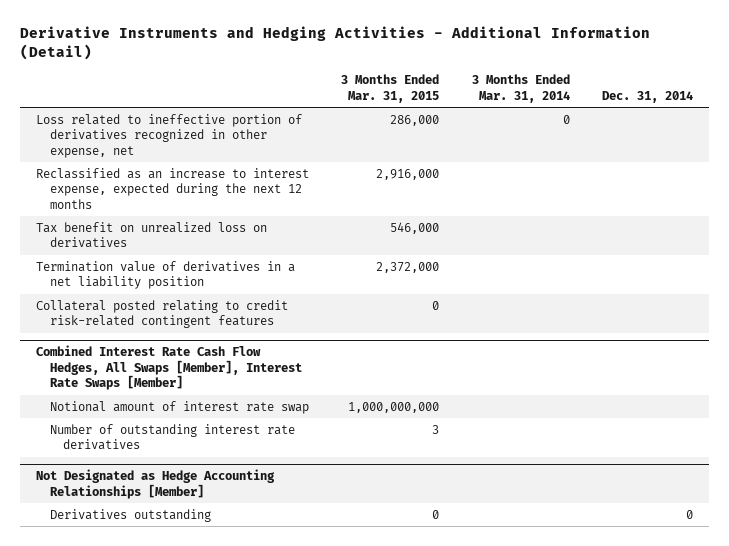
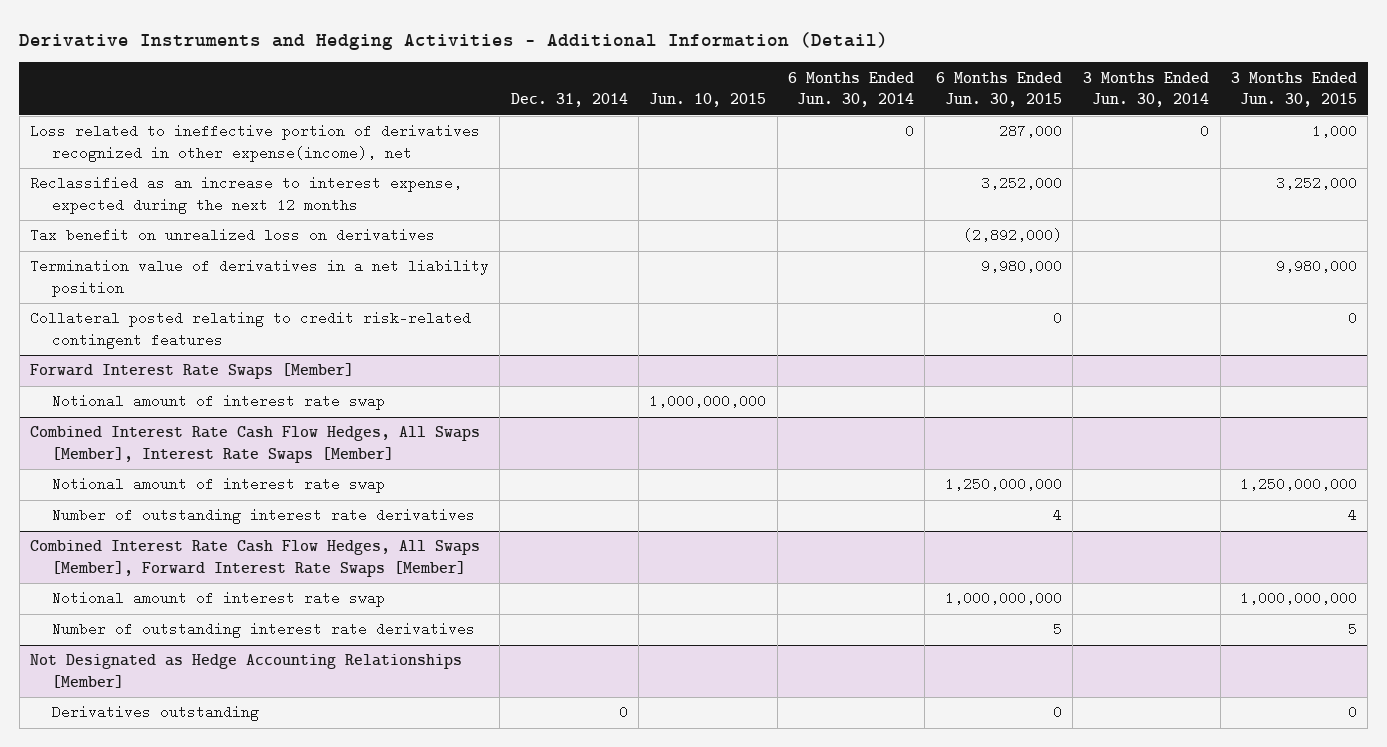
- | 3 Months Ended Mar. 31, 2015 | 3 Months Ended Mar. 31, 2014 | Dec. 31, 2014
+ | Dec. 31, 2014 | Jun. 10, 2015 | 6 Months Ended Jun. 30, 2014 | 6 Months Ended Jun. 30, 2015 | 3 Months Ended Jun. 30, 2014 | 3 Months Ended Jun. 30, 2015
- Loss related to ineffective portion of derivatives recognized in other expense, net | 286,000 | 0 |
+ Loss related to ineffective portion of derivatives recognized in other expense(income), net | | | 0 | 287,000 | 0 | 1,000
+ Forward Interest Rate Swaps [Member]
+ Notional amount of interest rate swap | | 1,000,000,000 | | | |
+ Combined Interest Rate Cash Flow Hedges, All Swaps [Member], Forward Interest Rate Swaps [Member]
+ Notional amount of interest rate swap | | | | 1,000,000,000 | | 1,000,000,000
+ Number of outstanding interest rate derivatives | | | | 5 | | 5

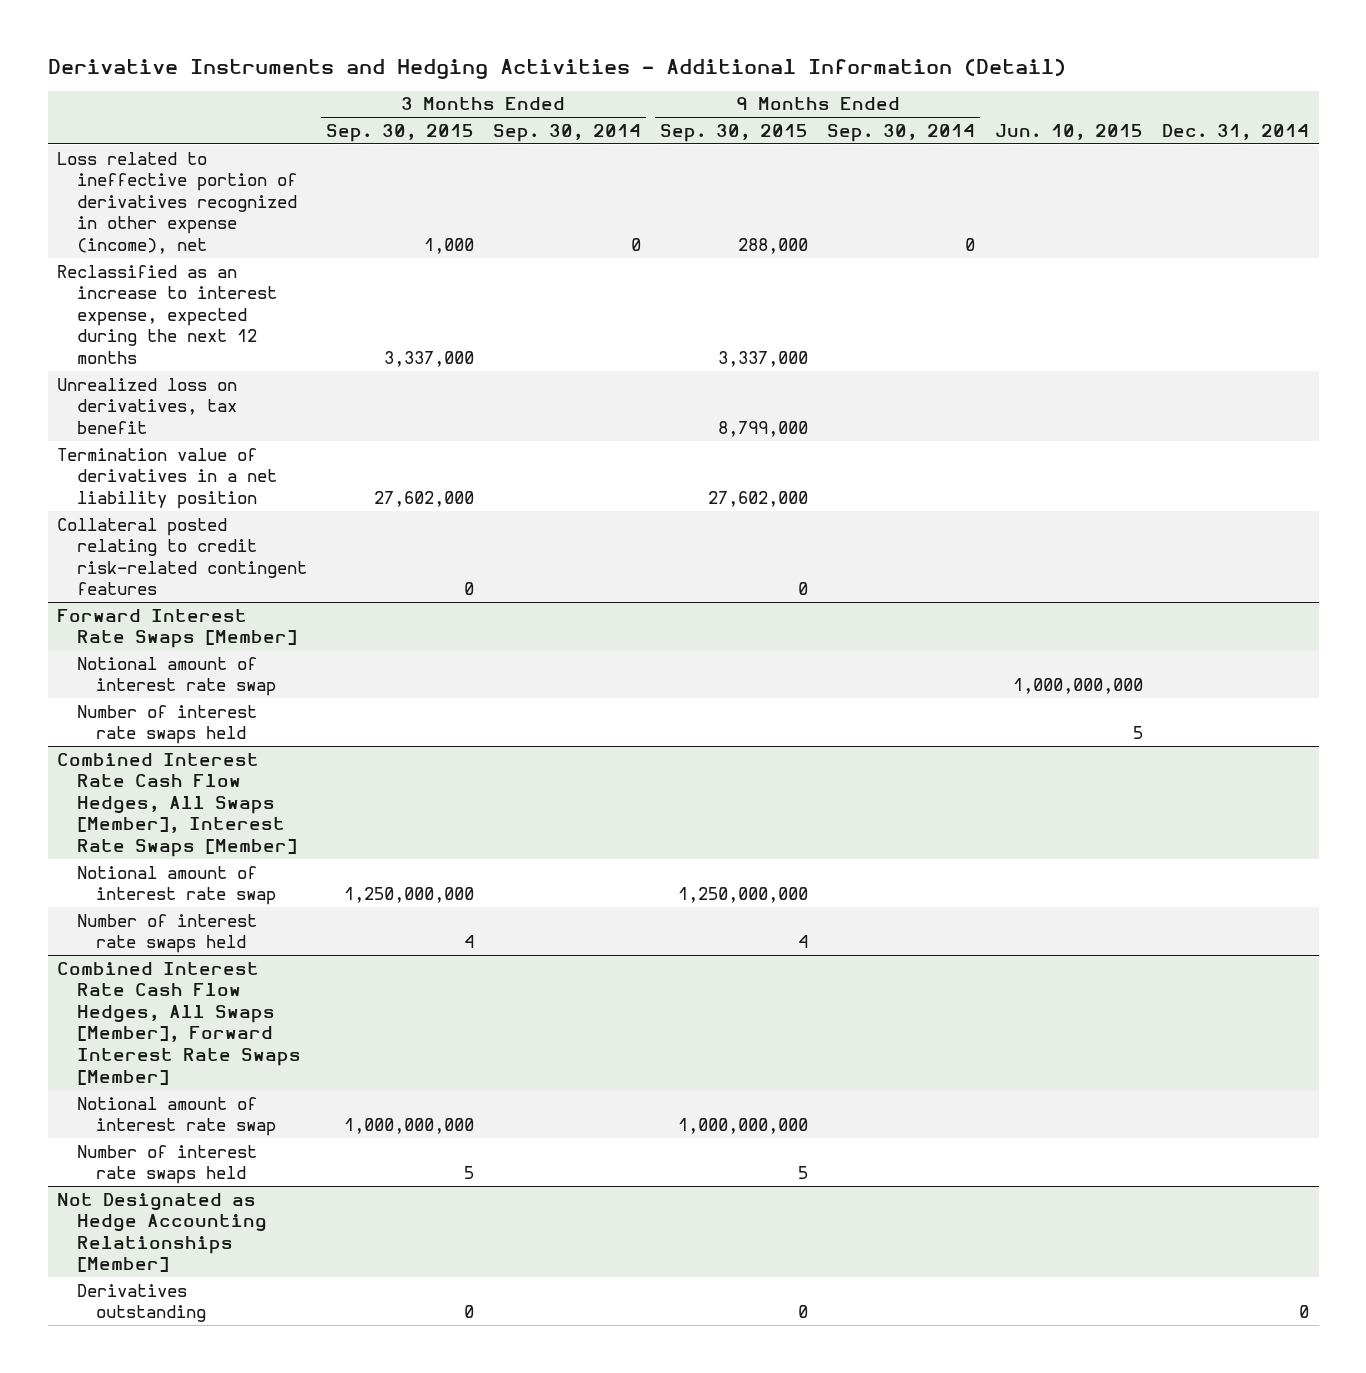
- | Dec. 31, 2014 | Jun. 10, 2015 | 6 Months Ended Jun. 30, 2014 | 6 Months Ended Jun. 30, 2015 | 3 Months Ended Jun. 30, 2014 | 3 Months Ended Jun. 30, 2015
+ | 3 Months Ended Sep. 30, 2015 | 3 Months Ended Sep. 30, 2014 | 9 Months Ended Sep. 30, 2015 | 9 Months Ended Sep. 30, 2014 | Jun. 10, 2015 | Dec. 31, 2014
- Loss related to ineffective portion of derivatives recognized in other expense(income), net | | | 0 | 287,000 | 0 | 1,000
+ Loss related to ineffective portion of derivatives recognized in other expense (income), net | 1,000 | 0 | 288,000 | 0 | |
- Tax benefit on unrealized loss on derivatives | | | | (2,892,000) | |
+ Unrealized loss on derivatives, tax benefit | | | 8,799,000 | | |
@ Forward Interest Rate Swaps [Member]
+ Number of interest rate swaps held | | | | | 5 |
@ Combined Interest Rate Cash Flow Hedges, All Swaps [Member], Interest Rate Swaps [Member]
- Number of outstanding interest rate derivatives | | | | 4 | | 4
+ Number of interest rate swaps held | 4 | | 4 | | |
@ Combined Interest Rate Cash Flow Hedges, All Swaps [Member], Forward Interest Rate Swaps [Member]
- Number of outstanding interest rate derivatives | | | | 5 | | 5
+ Number of interest rate swaps held | 5 | | 5 | | |

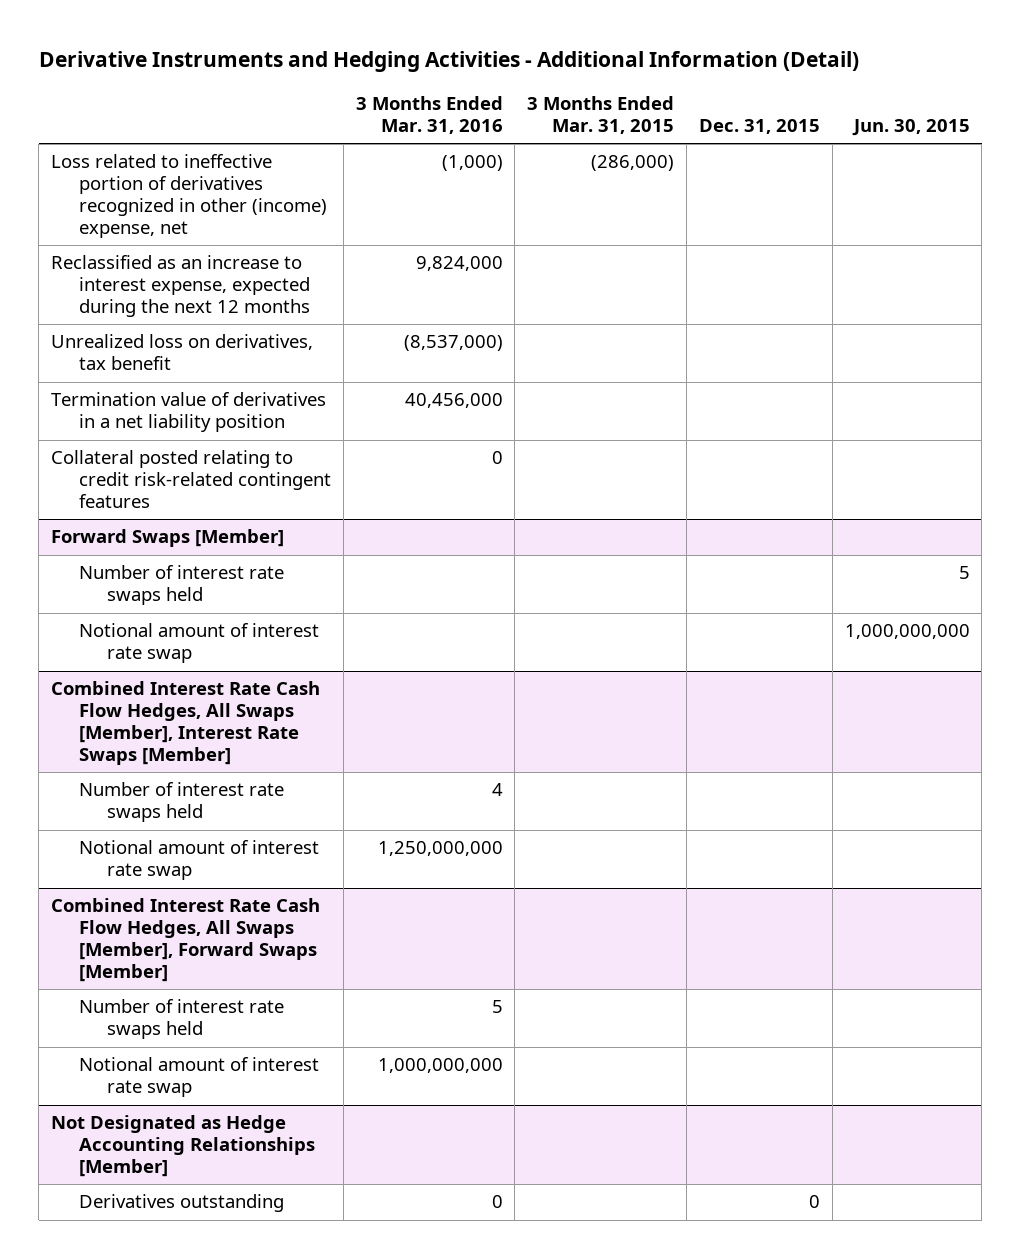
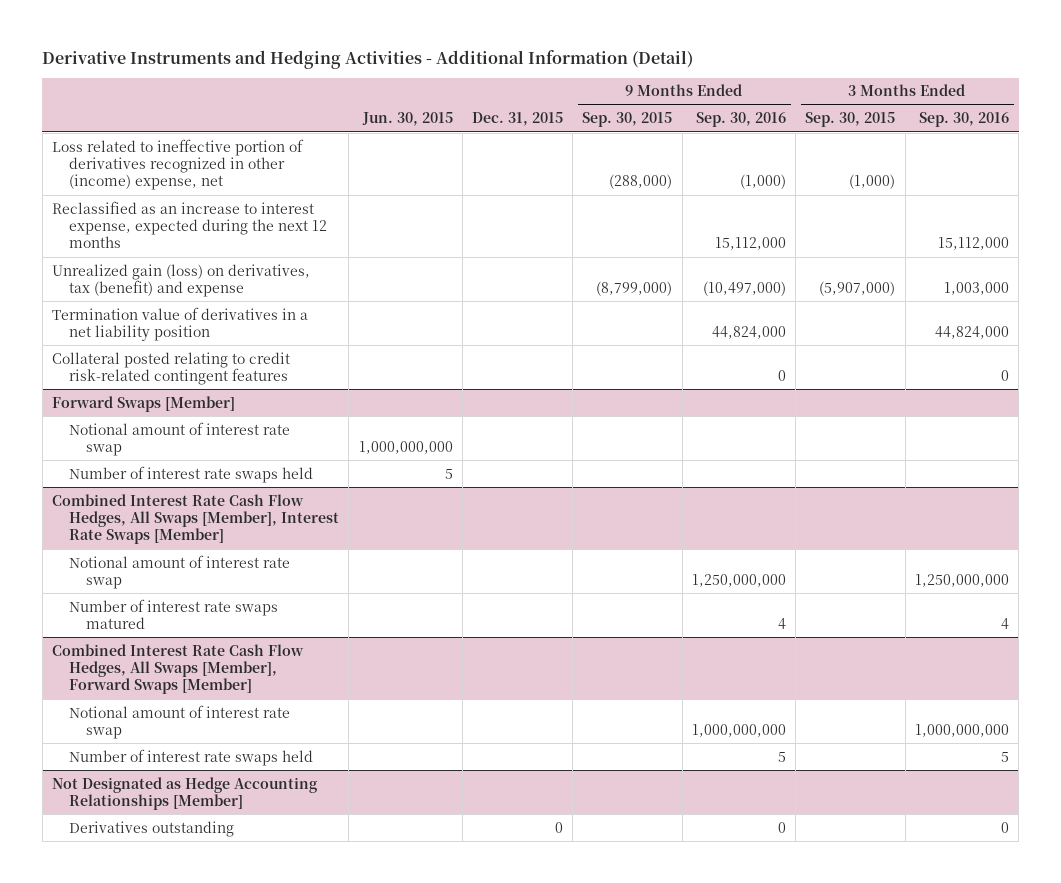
- | 3 Months Ended Mar. 31, 2016 | 3 Months Ended Mar. 31, 2015 | Dec. 31, 2015 | Jun. 30, 2015
+ | Jun. 30, 2015 | Dec. 31, 2015 | 9 Months Ended Sep. 30, 2015 | 9 Months Ended Sep. 30, 2016 | 3 Months Ended Sep. 30, 2015 | 3 Months Ended Sep. 30, 2016
- Unrealized loss on derivatives, tax benefit | (8,537,000) | | |
+ Unrealized gain (loss) on derivatives, tax (benefit) and expense | | | (8,799,000) | (10,497,000) | (5,907,000) | 1,003,000
@ Forward Swaps [Member]
moved down: Number of interest rate swaps held | 5 | | | | |
@ Combined Interest Rate Cash Flow Hedges, All Swaps [Member], Interest Rate Swaps [Member]
- Number of interest rate swaps held | 4 | | |
+ Number of interest rate swaps matured | | | | 4 | | 4
@ Combined Interest Rate Cash Flow Hedges, All Swaps [Member], Forward Swaps [Member]
moved down: Number of interest rate swaps held | | | | 5 | | 5

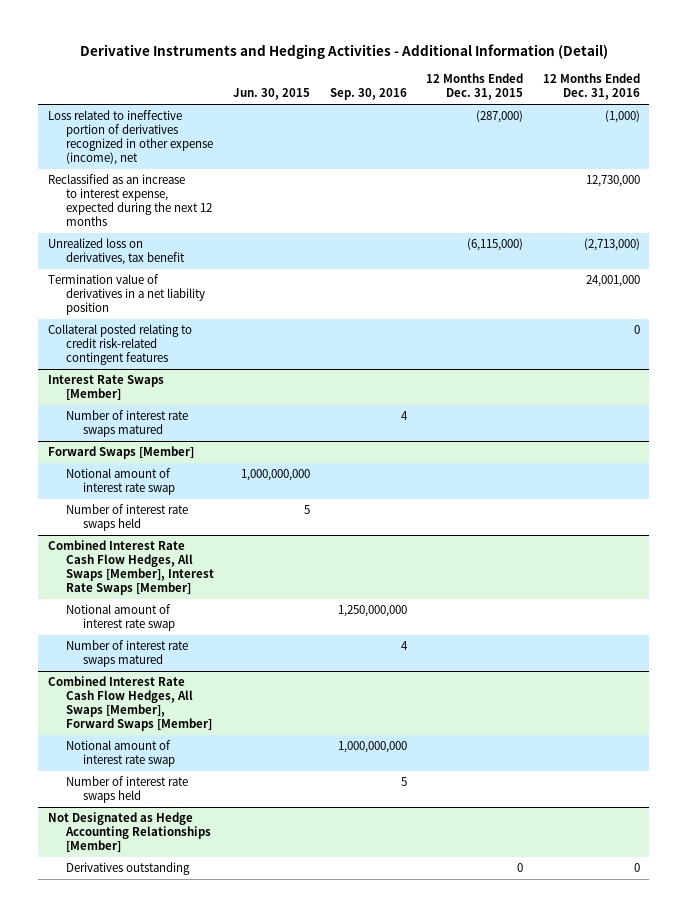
- | Jun. 30, 2015 | Dec. 31, 2015 | 9 Months Ended Sep. 30, 2015 | 9 Months Ended Sep. 30, 2016 | 3 Months Ended Sep. 30, 2015 | 3 Months Ended Sep. 30, 2016
+ | Jun. 30, 2015 | Sep. 30, 2016 | 12 Months Ended Dec. 31, 2015 | 12 Months Ended Dec. 31, 2016
- Loss related to ineffective portion of derivatives recognized in other (income) expense, net | | | (288,000) | (1,000) | (1,000) |
+ Loss related to ineffective portion of derivatives recognized in other expense (income), net | | | (287,000) | (1,000)
- Unrealized gain (loss) on derivatives, tax (benefit) and expense | | | (8,799,000) | (10,497,000) | (5,907,000) | 1,003,000
+ Unrealized loss on derivatives, tax benefit | | | (6,115,000) | (2,713,000)
+ Interest Rate Swaps [Member]
+ Number of interest rate swaps matured | | 4 | |

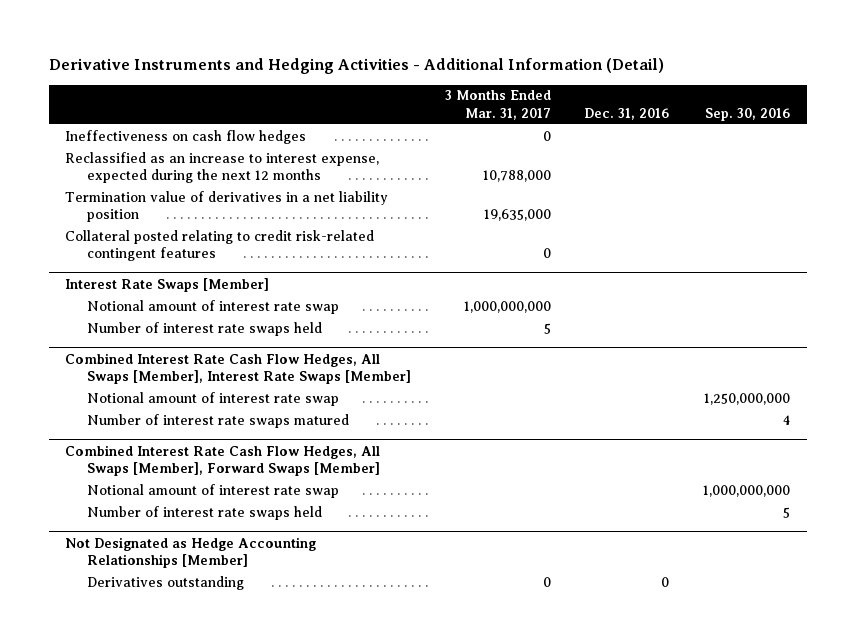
- | Jun. 30, 2015 | Sep. 30, 2016 | 12 Months Ended Dec. 31, 2015 | 12 Months Ended Dec. 31, 2016
+ | 3 Months Ended Mar. 31, 2017 | Dec. 31, 2016 | Sep. 30, 2016
- Loss related to ineffective portion of derivatives recognized in other expense (income), net | | | (287,000) | (1,000)
+ Ineffectiveness on cash flow hedges | 0 | |
- Unrealized loss on derivatives, tax benefit | | | (6,115,000) | (2,713,000)
@ Interest Rate Swaps [Member]
- Number of interest rate swaps matured | | 4 | |
- Forward Swaps [Member]
- Notional amount of interest rate swap | 1,000,000,000 | | |
- Number of interest rate swaps held | 5 | | |
@ Interest Rate Swaps [Member]
+ Notional amount of interest rate swap | 1,000,000,000 | |
+ Number of interest rate swaps held | 5 | |

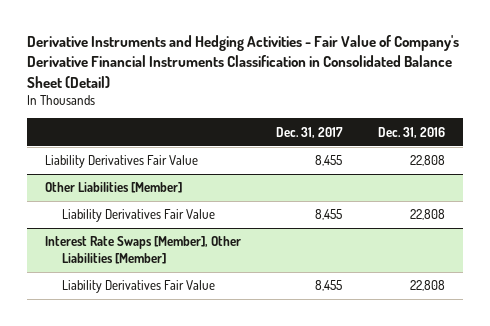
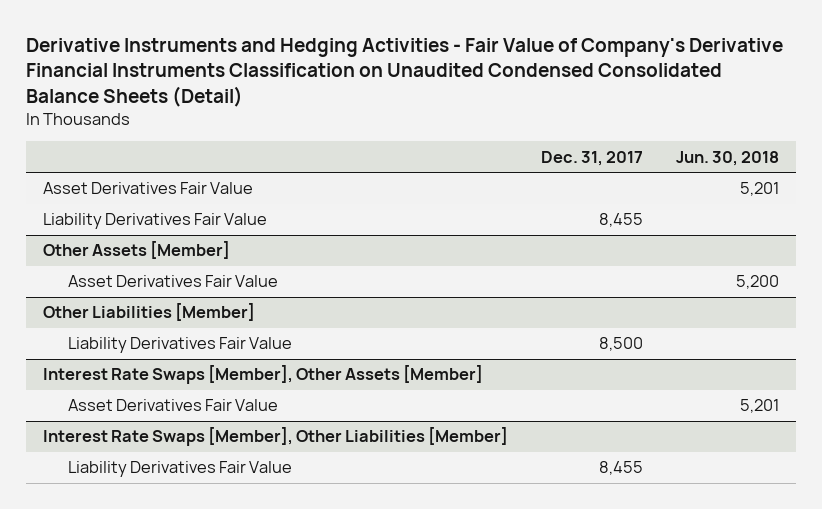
- Derivative Instruments and Hedging Activities - Fair Value of Company's Derivative Financial Instruments Classification in Consolidated Balance Sheet (Detail)
+ Derivative Instruments and Hedging Activities - Fair Value of Company's Derivative Financial Instruments Classification on Unaudited Condensed Consolidated Balance Sheets (Detail)
- | Dec. 31, 2017 | Dec. 31, 2016
+ | Dec. 31, 2017 | Jun. 30, 2018
+ Asset Derivatives Fair Value | | 5,201
+ Other Assets [Member]
+ Asset Derivatives Fair Value | | 5,200
@ Other Liabilities [Member]
- Liability Derivatives Fair Value | 8,455 | 22,808
+ Liability Derivatives Fair Value | 8,500 |
+ Interest Rate Swaps [Member], Other Assets [Member]
+ Asset Derivatives Fair Value | | 5,201

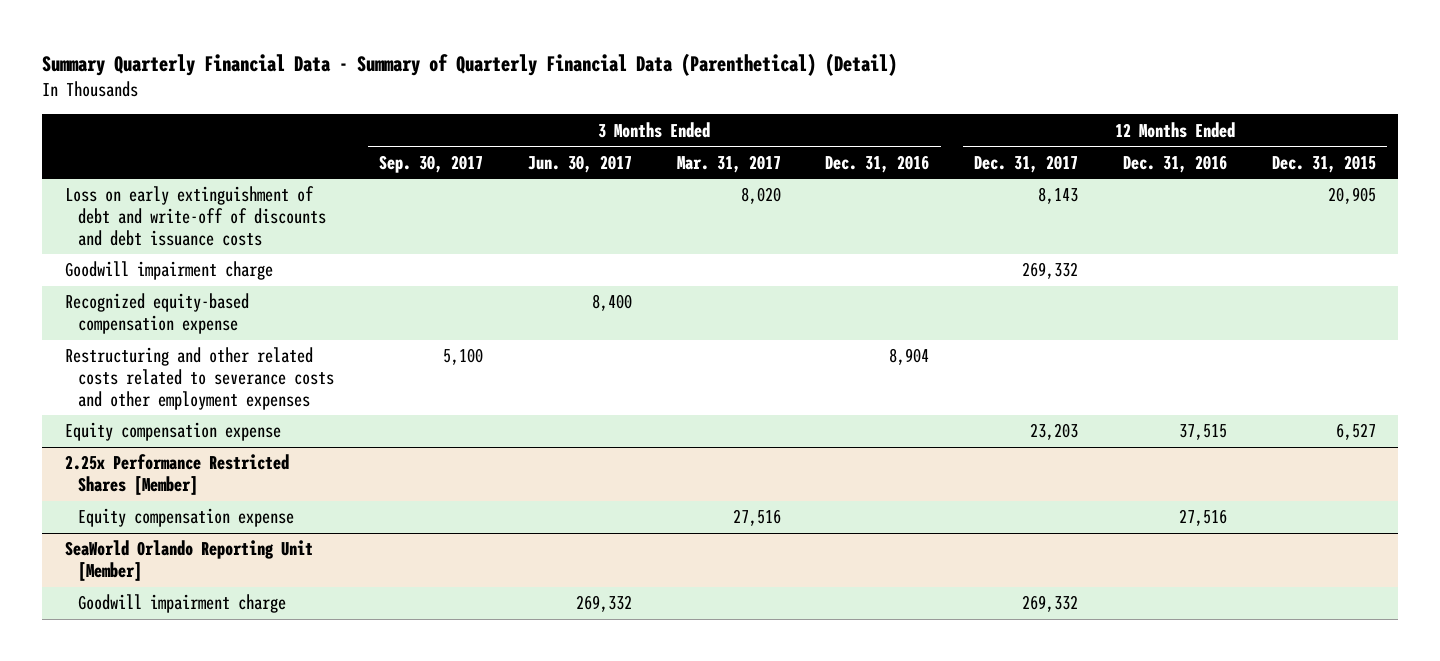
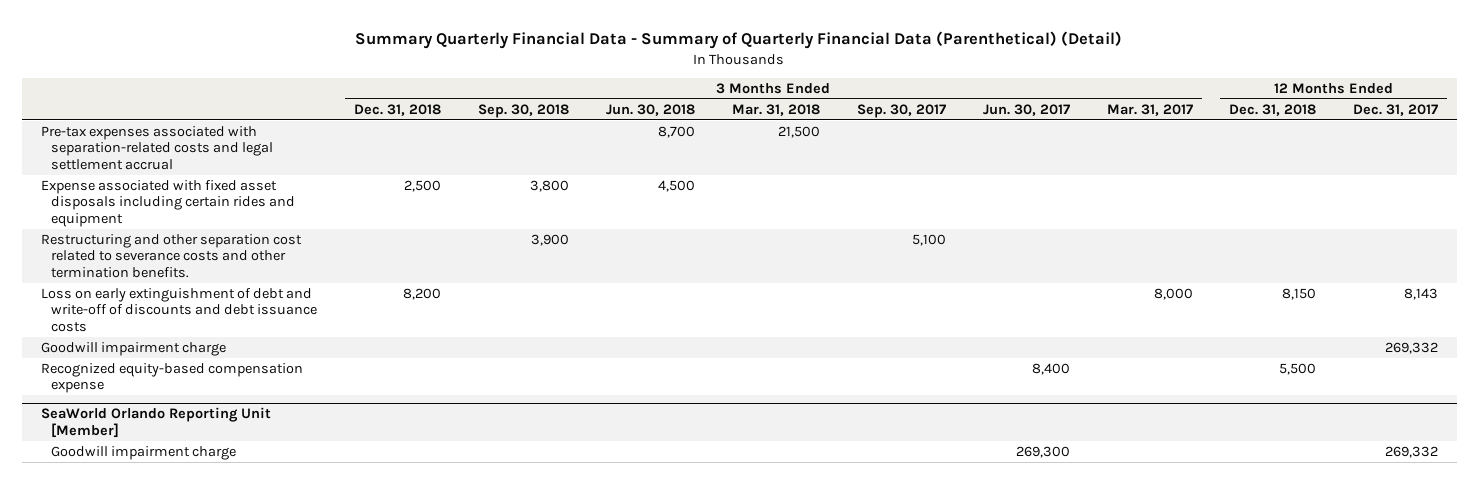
- | 3 Months Ended Sep. 30, 2017 | 3 Months Ended Jun. 30, 2017 | 3 Months Ended Mar. 31, 2017 | 3 Months Ended Dec. 31, 2016 | 12 Months Ended Dec. 31, 2017 | 12 Months Ended Dec. 31, 2016 | 12 Months Ended Dec. 31, 2015
+ | 3 Months Ended Dec. 31, 2018 | 3 Months Ended Sep. 30, 2018 | 3 Months Ended Jun. 30, 2018 | 3 Months Ended Mar. 31, 2018 | 3 Months Ended Sep. 30, 2017 | 3 Months Ended Jun. 30, 2017 | 3 Months Ended Mar. 31, 2017 | 12 Months Ended Dec. 31, 2018 | 12 Months Ended Dec. 31, 2017
- Loss on early extinguishment of debt and write-off of discounts and debt issuance costs | | | 8,020 | | 8,143 | | 20,905
+ Pre-tax expenses associated with separation-related costs and legal settlement accrual | | | 8,700 | 21,500 | | | | |
+ Expense associated with fixed asset disposals including certain rides and equipment | 2,500 | 3,800 | 4,500 | | | | | |
+ Restructuring and other separation cost related to severance costs and other termination benefits. | | 3,900 | | | 5,100 | | | |
+ Loss on early extinguishment of debt and write-off of discounts and debt issuance costs | 8,200 | | | | | | 8,000 | 8,150 | 8,143
- Restructuring and other related costs related to severance costs and other employment expenses | 5,100 | | | 8,904 | | |
- Equity compensation expense | | | | | 23,203 | 37,515 | 6,527
- 2.25x Performance Restricted Shares [Member]
- Equity compensation expense | | | 27,516 | | | 27,516 |
@ SeaWorld Orlando Reporting Unit [Member]
- Goodwill impairment charge | | 269,332 | | | 269,332 | |
+ Goodwill impairment charge | | | | | | 269,300 | | | 269,332

